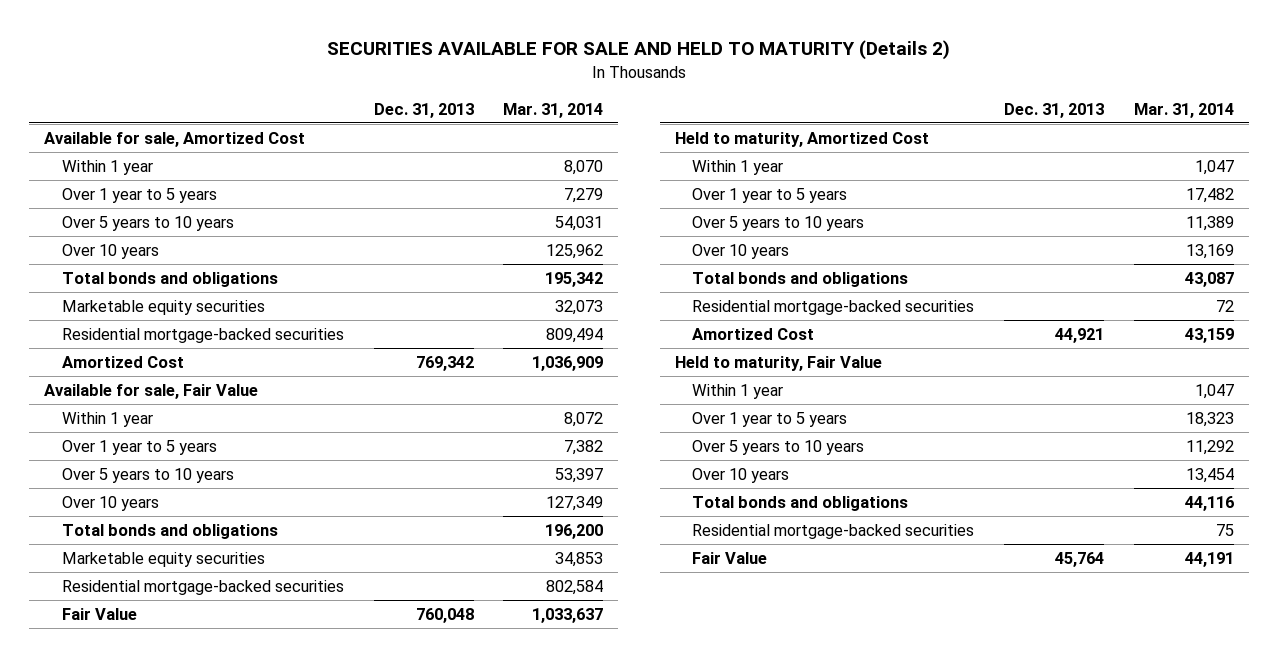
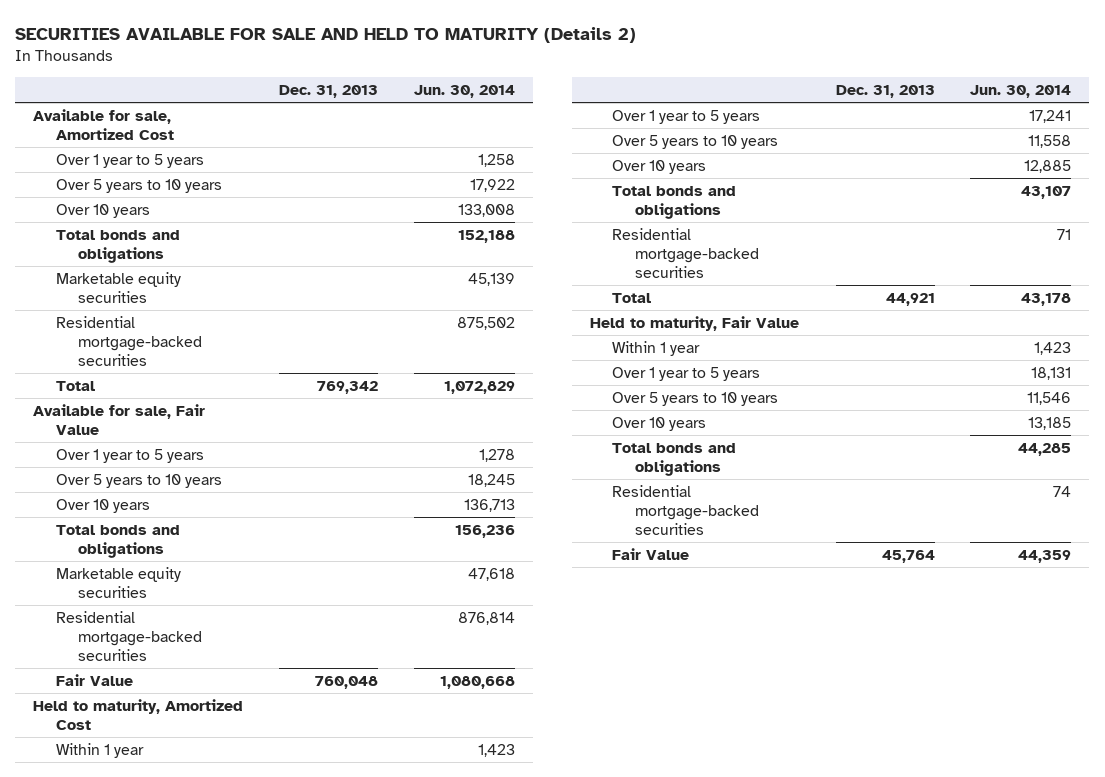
- | Dec. 31, 2013 | Mar. 31, 2014
+ | Dec. 31, 2013 | Jun. 30, 2014
- Within 1 year | | 8,070
- Amortized Cost | 769,342 | 1,036,909
+ Total | 769,342 | 1,072,829
- Within 1 year | | 8,072
- Amortized Cost | 44,921 | 43,159
+ Total | 44,921 | 43,178

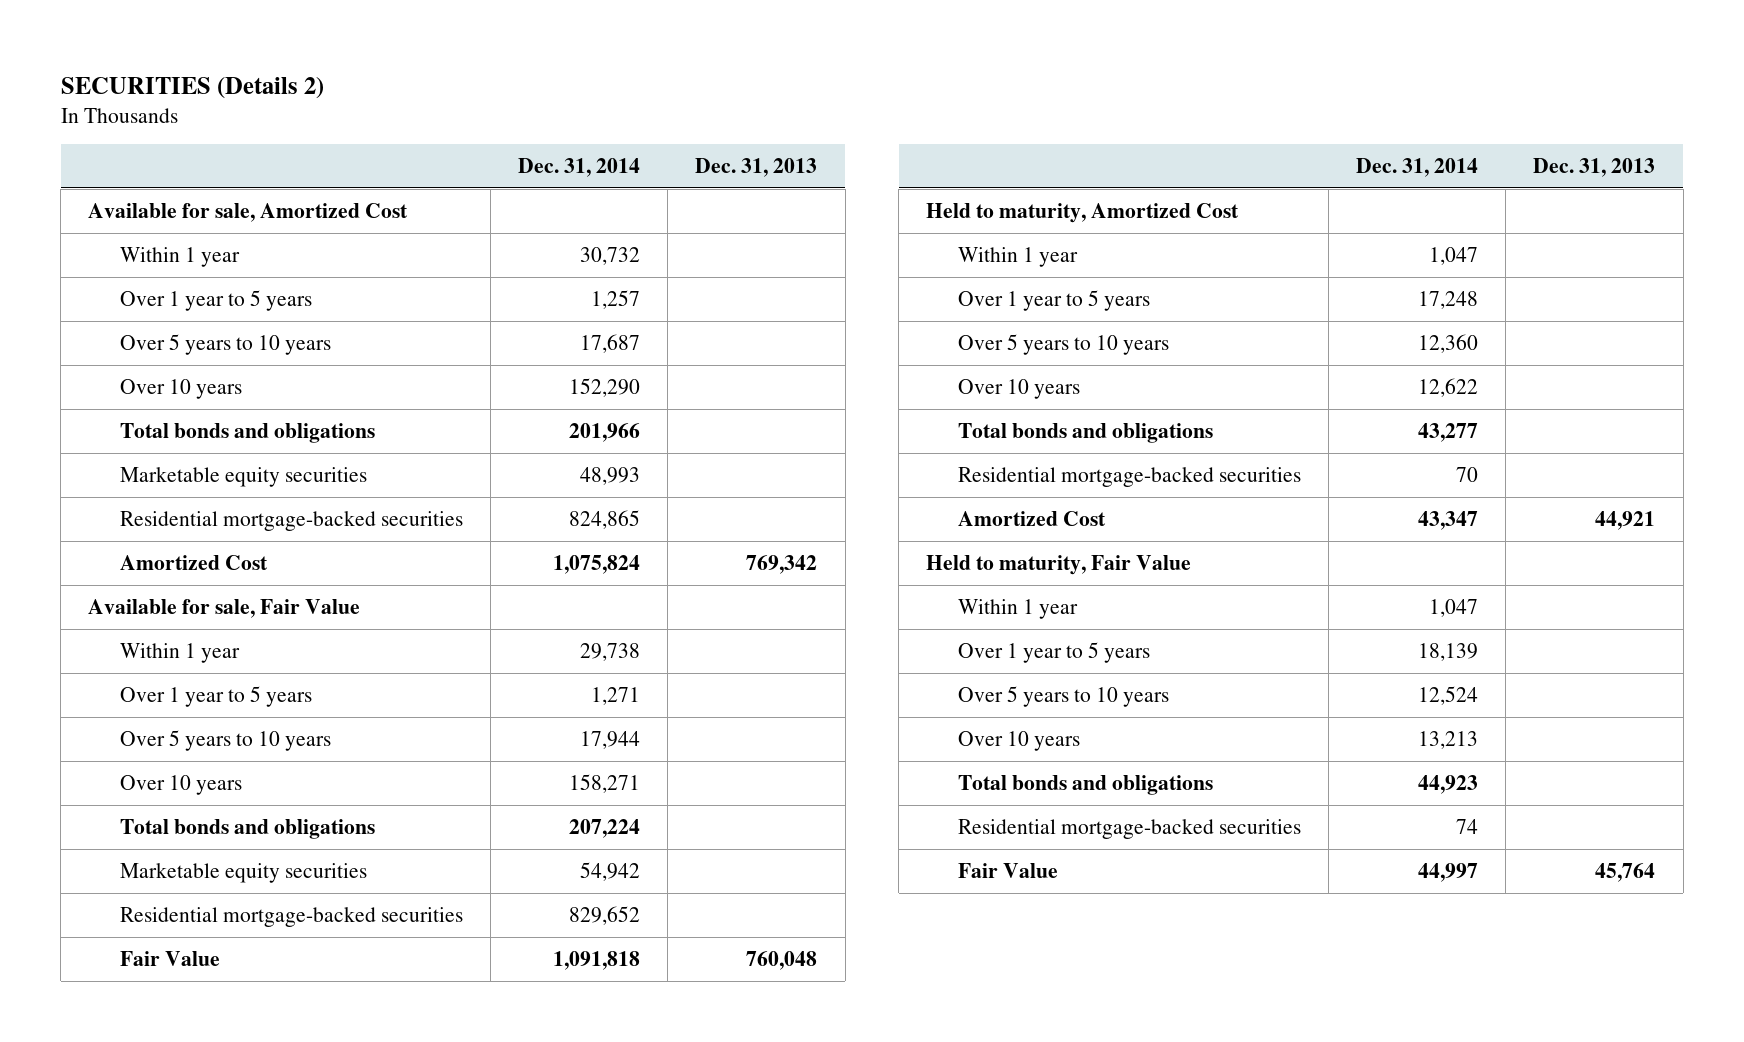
- SECURITIES AVAILABLE FOR SALE AND HELD TO MATURITY (Details 2)
+ SECURITIES (Details 2)
- | Dec. 31, 2013 | Jun. 30, 2014
+ | Dec. 31, 2014 | Dec. 31, 2013
+ Within 1 year | 30,732 |
- Total | 769,342 | 1,072,829
+ Amortized Cost | 1,075,824 | 769,342
+ Within 1 year | 29,738 |
- Total | 44,921 | 43,178
+ Amortized Cost | 43,347 | 44,921

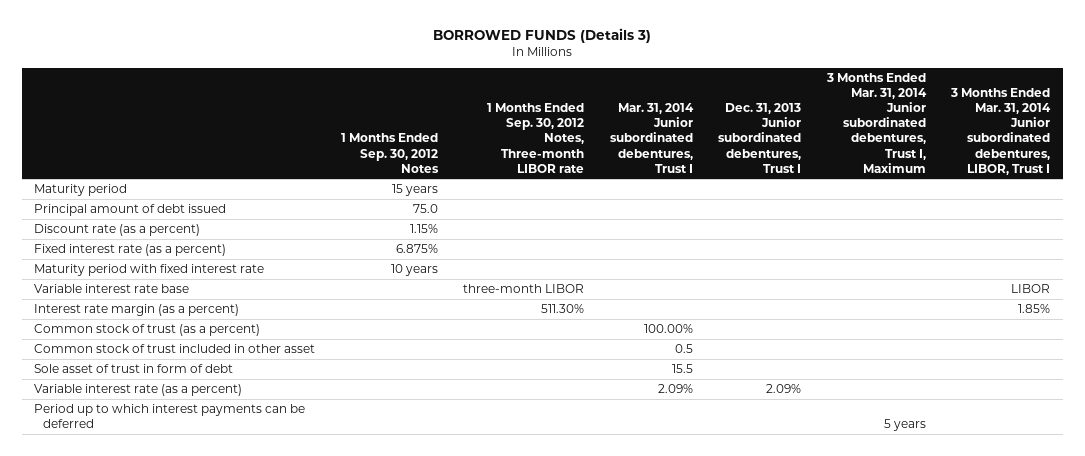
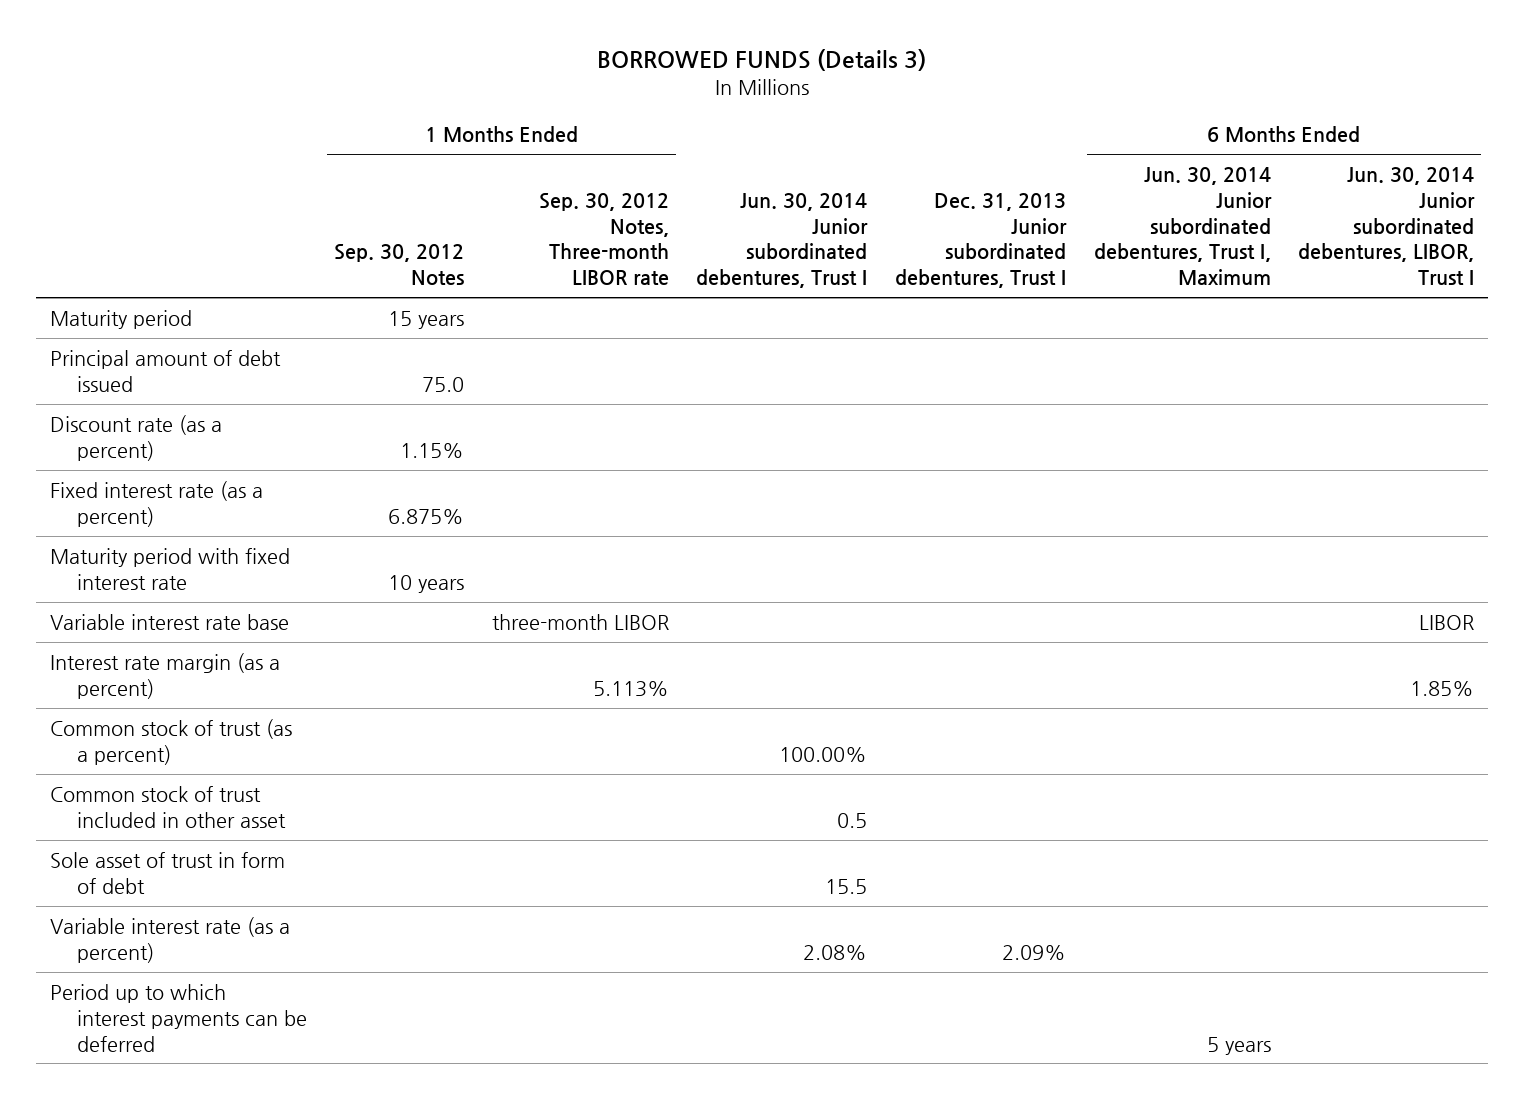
- | 1 Months Ended Sep. 30, 2012 Notes | 1 Months Ended Sep. 30, 2012 Notes, Three-month LIBOR rate | Mar. 31, 2014 Junior subordinated debentures, Trust I | Dec. 31, 2013 Junior subordinated debentures, Trust I | 3 Months Ended Mar. 31, 2014 Junior subordinated debentures, Trust I, Maximum | 3 Months Ended Mar. 31, 2014 Junior subordinated debentures, LIBOR, Trust I
+ | 1 Months Ended Sep. 30, 2012 Notes | 1 Months Ended Sep. 30, 2012 Notes, Three-month LIBOR rate | Jun. 30, 2014 Junior subordinated debentures, Trust I | Dec. 31, 2013 Junior subordinated debentures, Trust I | 6 Months Ended Jun. 30, 2014 Junior subordinated debentures, Trust I, Maximum | 6 Months Ended Jun. 30, 2014 Junior subordinated debentures, LIBOR, Trust I
- Interest rate margin (as a percent) | | 511.30% | | | | 1.85%
+ Interest rate margin (as a percent) | | 5.113% | | | | 1.85%

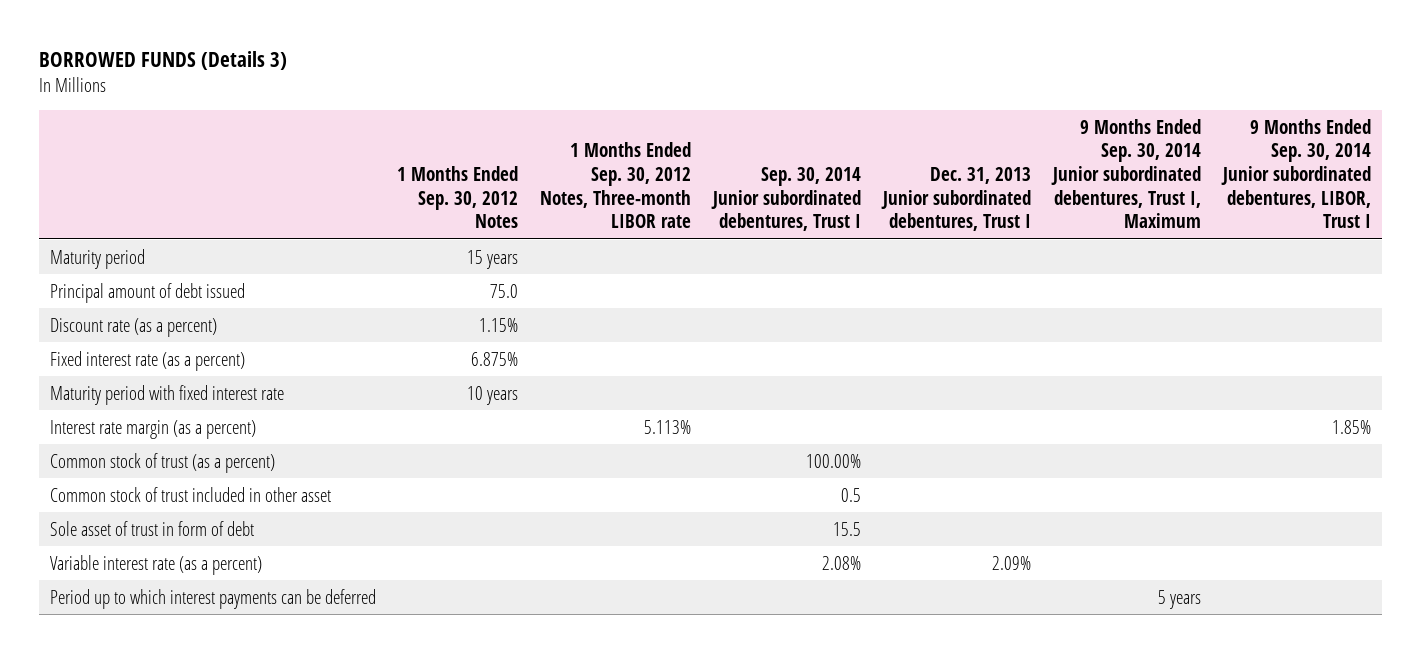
- | 1 Months Ended Sep. 30, 2012 Notes | 1 Months Ended Sep. 30, 2012 Notes, Three-month LIBOR rate | Jun. 30, 2014 Junior subordinated debentures, Trust I | Dec. 31, 2013 Junior subordinated debentures, Trust I | 6 Months Ended Jun. 30, 2014 Junior subordinated debentures, Trust I, Maximum | 6 Months Ended Jun. 30, 2014 Junior subordinated debentures, LIBOR, Trust I
+ | 1 Months Ended Sep. 30, 2012 Notes | 1 Months Ended Sep. 30, 2012 Notes, Three-month LIBOR rate | Sep. 30, 2014 Junior subordinated debentures, Trust I | Dec. 31, 2013 Junior subordinated debentures, Trust I | 9 Months Ended Sep. 30, 2014 Junior subordinated debentures, Trust I, Maximum | 9 Months Ended Sep. 30, 2014 Junior subordinated debentures, LIBOR, Trust I
- Variable interest rate base | | three-month LIBOR | | | | LIBOR

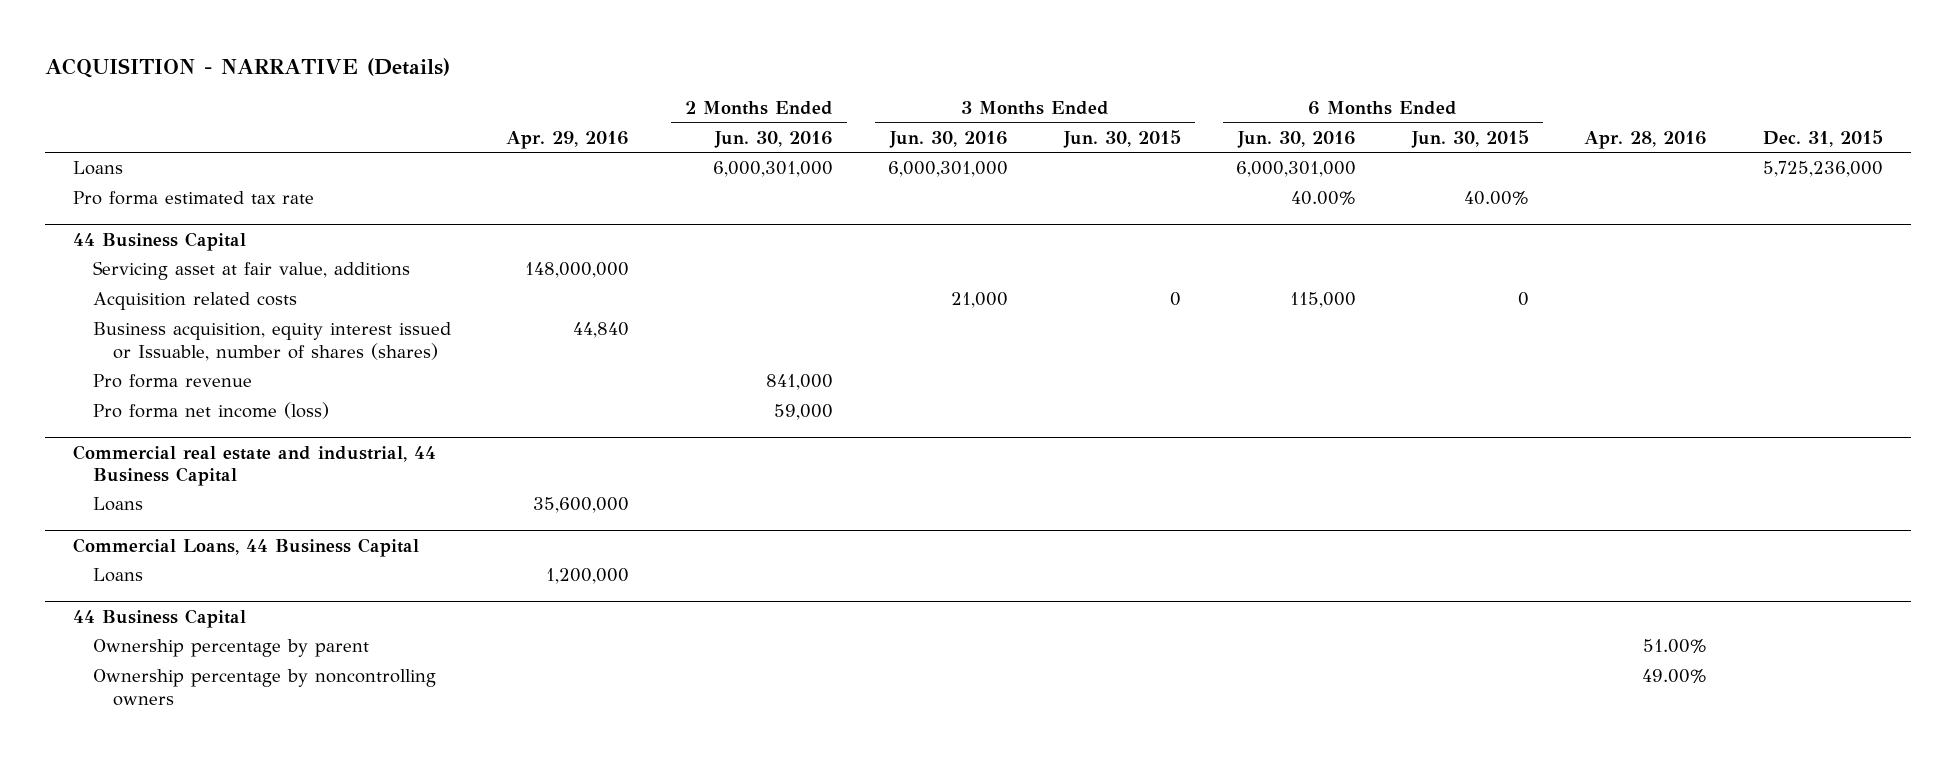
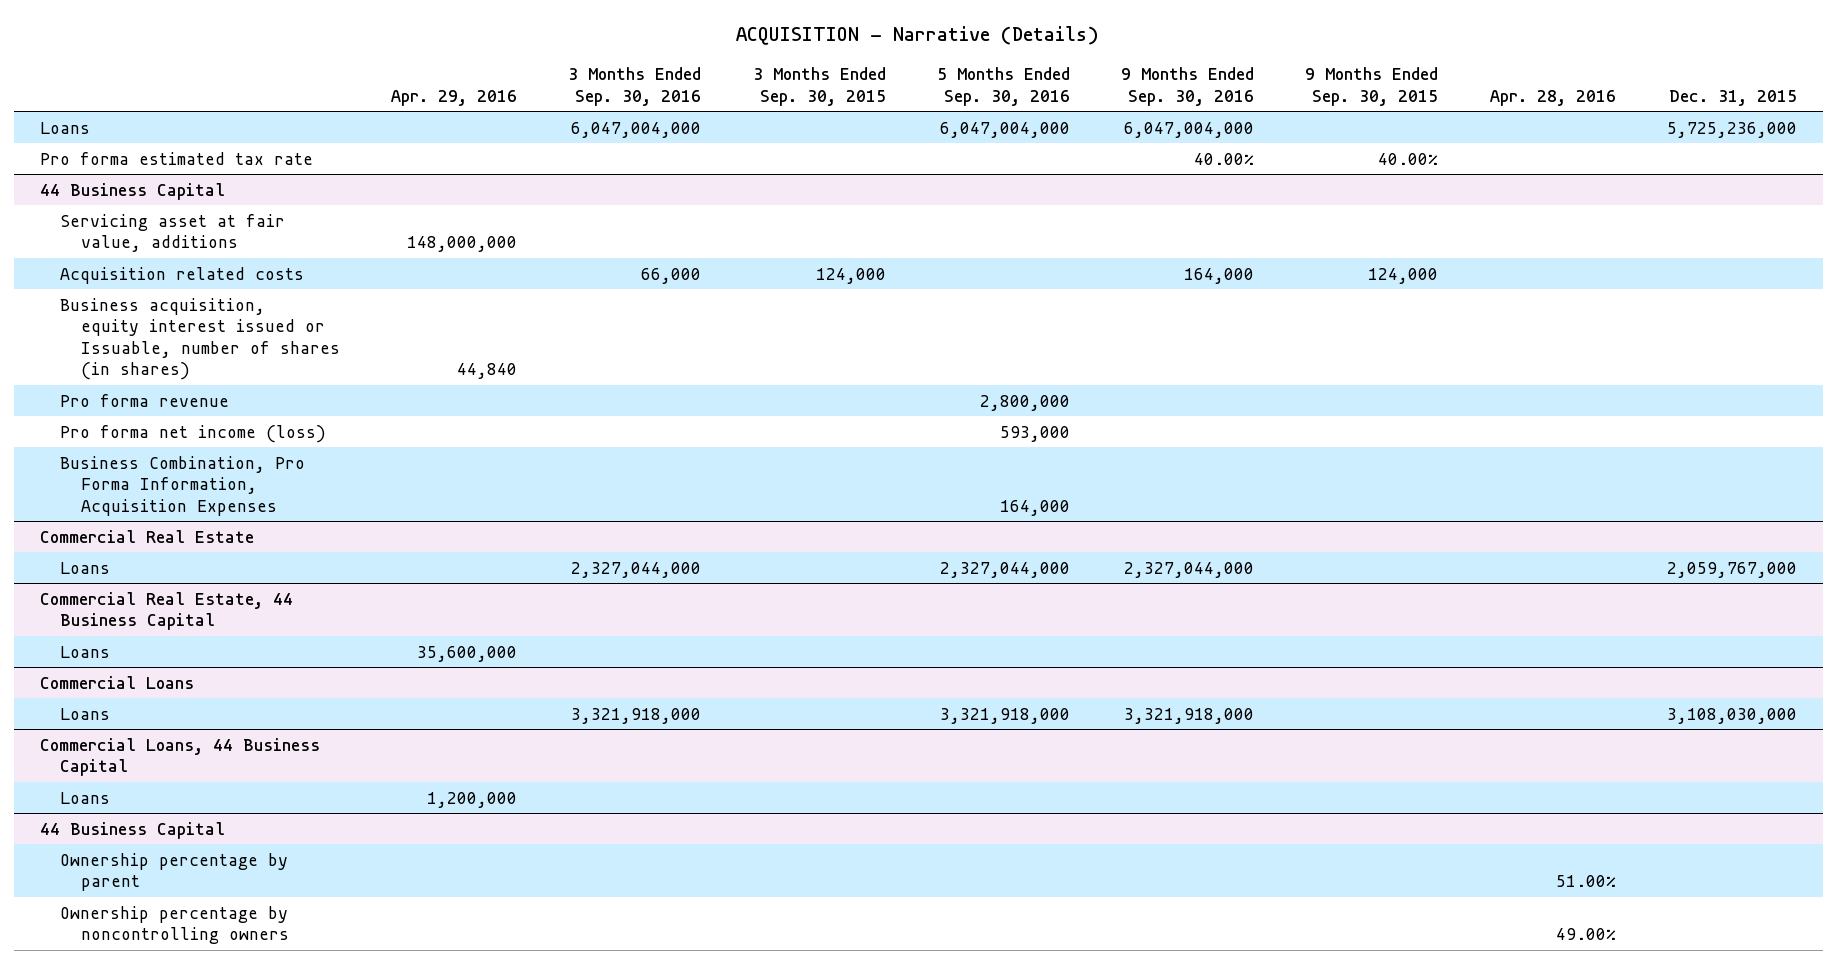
- ACQUISITION - NARRATIVE (Details)
+ ACQUISITION - Narrative (Details)
- | Apr. 29, 2016 | 2 Months Ended Jun. 30, 2016 | 3 Months Ended Jun. 30, 2016 | 3 Months Ended Jun. 30, 2015 | 6 Months Ended Jun. 30, 2016 | 6 Months Ended Jun. 30, 2015 | Apr. 28, 2016 | Dec. 31, 2015
+ | Apr. 29, 2016 | 3 Months Ended Sep. 30, 2016 | 3 Months Ended Sep. 30, 2015 | 5 Months Ended Sep. 30, 2016 | 9 Months Ended Sep. 30, 2016 | 9 Months Ended Sep. 30, 2015 | Apr. 28, 2016 | Dec. 31, 2015
@ 44 Business Capital
- Business acquisition, equity interest issued or Issuable, number of shares (shares) | 44,840 | | | | | | |
+ Business acquisition, equity interest issued or Issuable, number of shares (in shares) | 44,840 | | | | | | |
- Commercial real estate and industrial, 44 Business Capital
@ 44 Business Capital
+ Business Combination, Pro Forma Information, Acquisition Expenses | | | | 164,000 | | | |
+ Commercial Real Estate
+ Loans | | 2,327,044,000 | | 2,327,044,000 | 2,327,044,000 | | | 2,059,767,000
+ Commercial Real Estate, 44 Business Capital
+ Commercial Loans
+ Loans | | 3,321,918,000 | | 3,321,918,000 | 3,321,918,000 | | | 3,108,030,000

